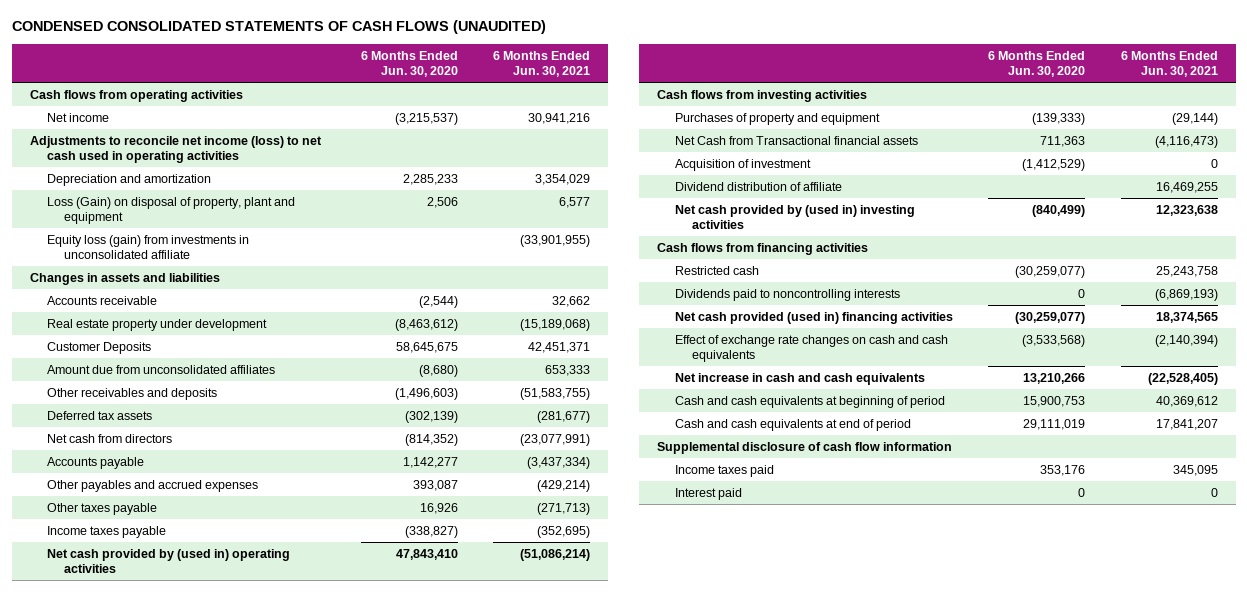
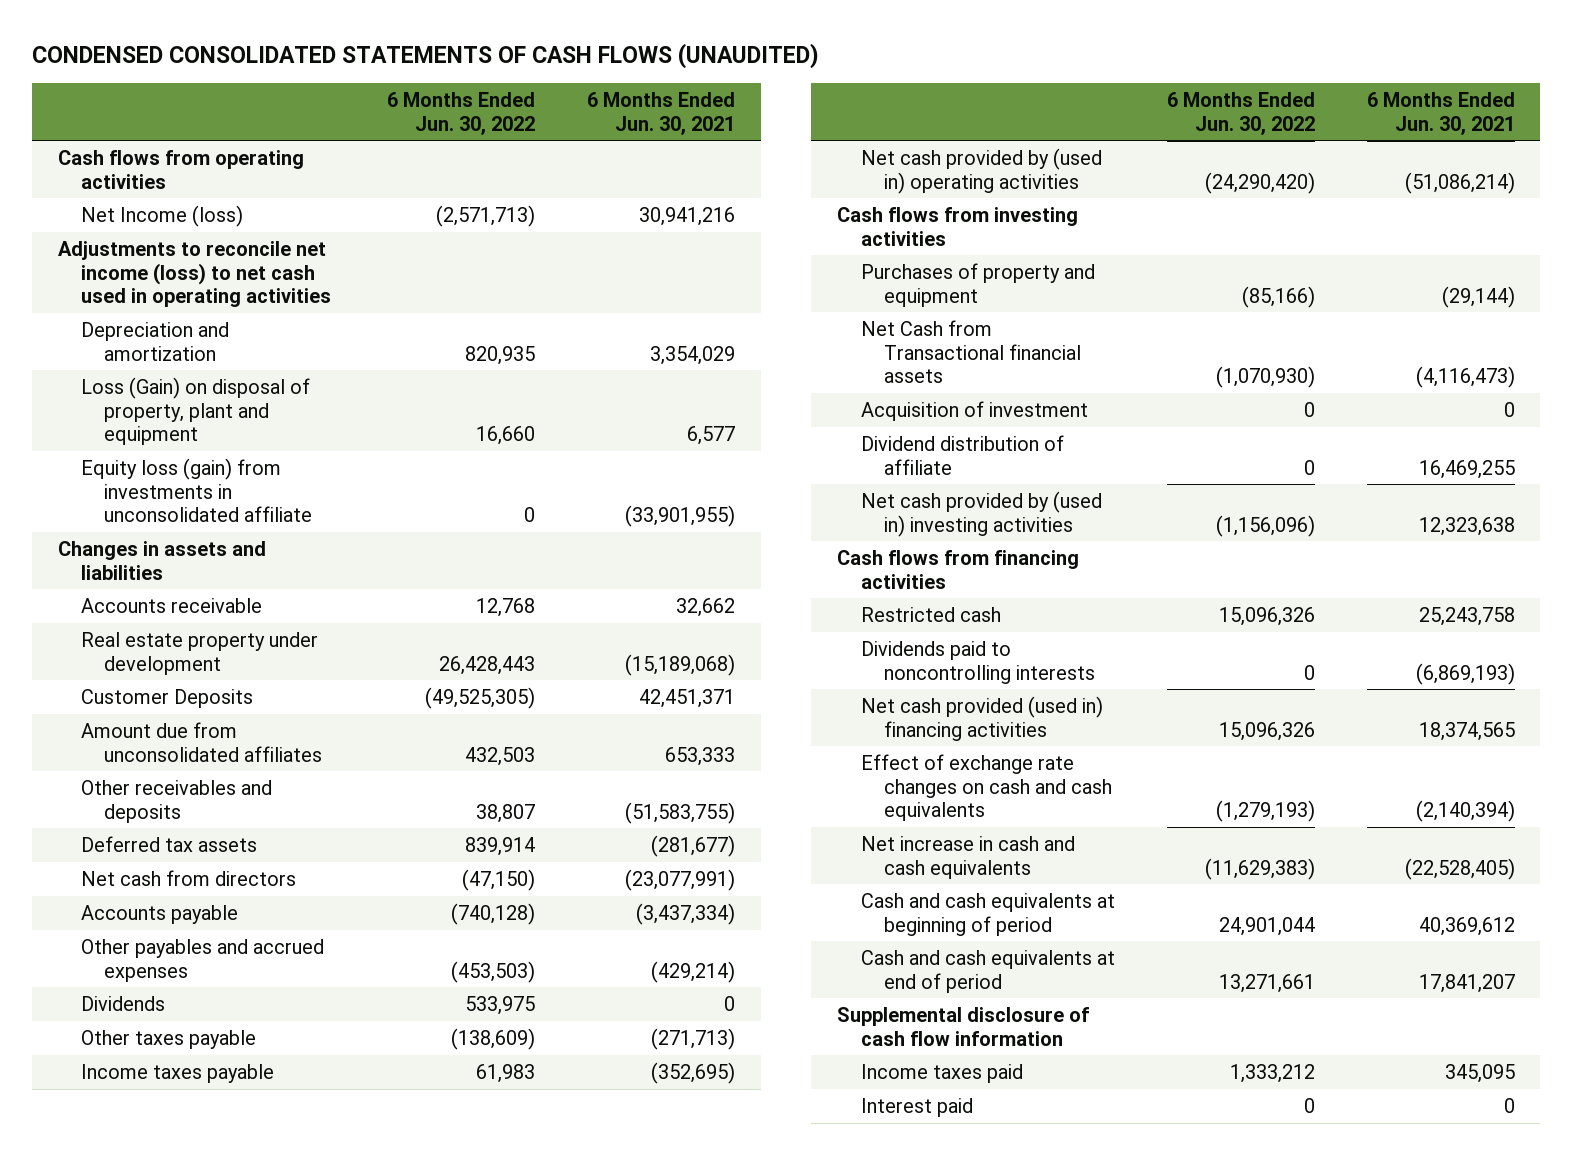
- | 6 Months Ended Jun. 30, 2020 | 6 Months Ended Jun. 30, 2021
+ | 6 Months Ended Jun. 30, 2022 | 6 Months Ended Jun. 30, 2021
- Net income | (3,215,537) | 30,941,216
+ Net Income (loss) | (2,571,713) | 30,941,216
+ Dividends | 533,975 | 0

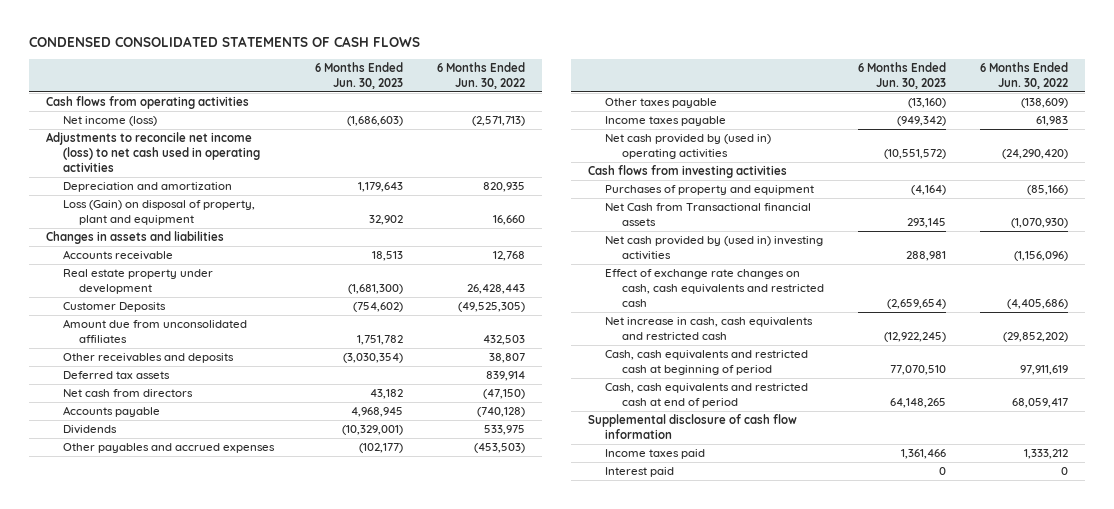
- CONDENSED CONSOLIDATED STATEMENTS OF CASH FLOWS (UNAUDITED)
+ CONDENSED CONSOLIDATED STATEMENTS OF CASH FLOWS
- | 6 Months Ended Jun. 30, 2022 | 6 Months Ended Jun. 30, 2021
+ | 6 Months Ended Jun. 30, 2023 | 6 Months Ended Jun. 30, 2022
- Net Income (loss) | (2,571,713) | 30,941,216
+ Net income (loss) | (1,686,603) | (2,571,713)
- Equity loss (gain) from investments in unconsolidated affiliate | 0 | (33,901,955)
moved down: Other payables and accrued expenses | (102,177) | (453,503)
- Acquisition of investment | 0 | 0
- Dividend distribution of affiliate | 0 | 16,469,255
- Cash flows from financing activities
- Restricted cash | 15,096,326 | 25,243,758
- Dividends paid to noncontrolling interests | 0 | (6,869,193)
- Net cash provided (used in) financing activities | 15,096,326 | 18,374,565
- Effect of exchange rate changes on cash and cash equivalents | (1,279,193) | (2,140,394)
- Net increase in cash and cash equivalents | (11,629,383) | (22,528,405)
- Cash and cash equivalents at beginning of period | 24,901,044 | 40,369,612
- Cash and cash equivalents at end of period | 13,271,661 | 17,841,207
+ Effect of exchange rate changes on cash, cash equivalents and restricted cash | (2,659,654) | (4,405,686)
+ Net increase in cash, cash equivalents and restricted cash | (12,922,245) | (29,852,202)
+ Cash, cash equivalents and restricted cash at beginning of period | 77,070,510 | 97,911,619
+ Cash, cash equivalents and restricted cash at end of period | 64,148,265 | 68,059,417

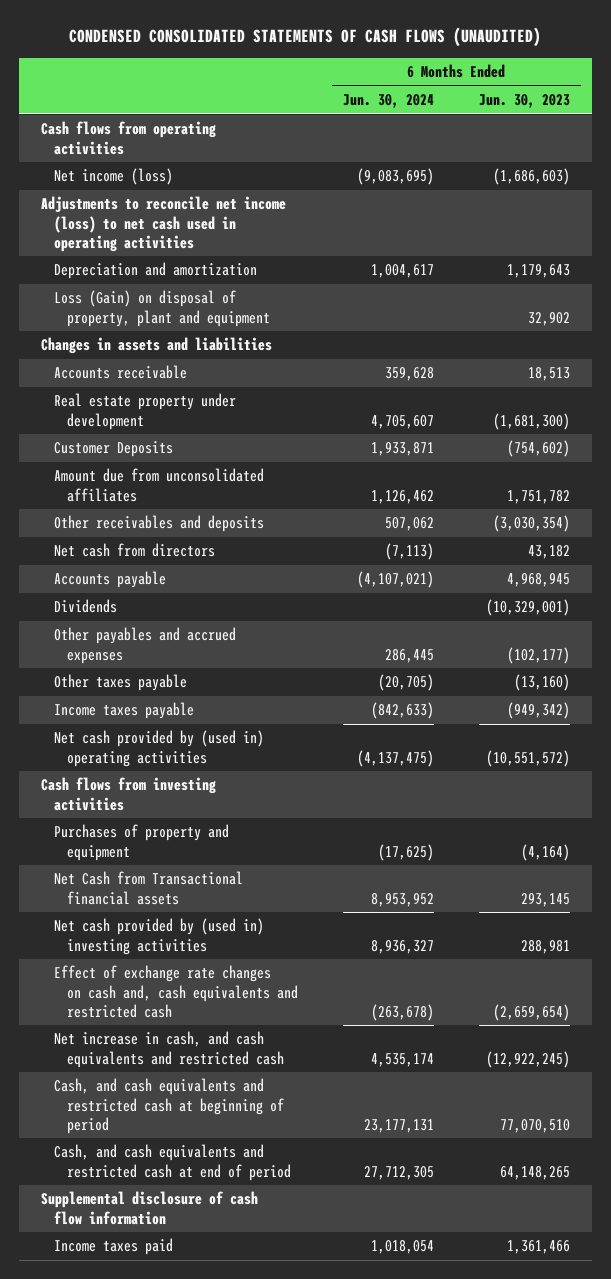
- CONDENSED CONSOLIDATED STATEMENTS OF CASH FLOWS
+ CONDENSED CONSOLIDATED STATEMENTS OF CASH FLOWS (UNAUDITED)
- | 6 Months Ended Jun. 30, 2023 | 6 Months Ended Jun. 30, 2022
+ | 6 Months Ended Jun. 30, 2024 | 6 Months Ended Jun. 30, 2023
- Deferred tax assets | | 839,914
- Effect of exchange rate changes on cash, cash equivalents and restricted cash | (2,659,654) | (4,405,686)
- Net increase in cash, cash equivalents and restricted cash | (12,922,245) | (29,852,202)
- Cash, cash equivalents and restricted cash at beginning of period | 77,070,510 | 97,911,619
- Cash, cash equivalents and restricted cash at end of period | 64,148,265 | 68,059,417
+ Effect of exchange rate changes on cash and, cash equivalents and restricted cash | (263,678) | (2,659,654)
+ Net increase in cash, and cash equivalents and restricted cash | 4,535,174 | (12,922,245)
+ Cash, and cash equivalents and restricted cash at beginning of period | 23,177,131 | 77,070,510
+ Cash, and cash equivalents and restricted cash at end of period | 27,712,305 | 64,148,265
- Interest paid | 0 | 0

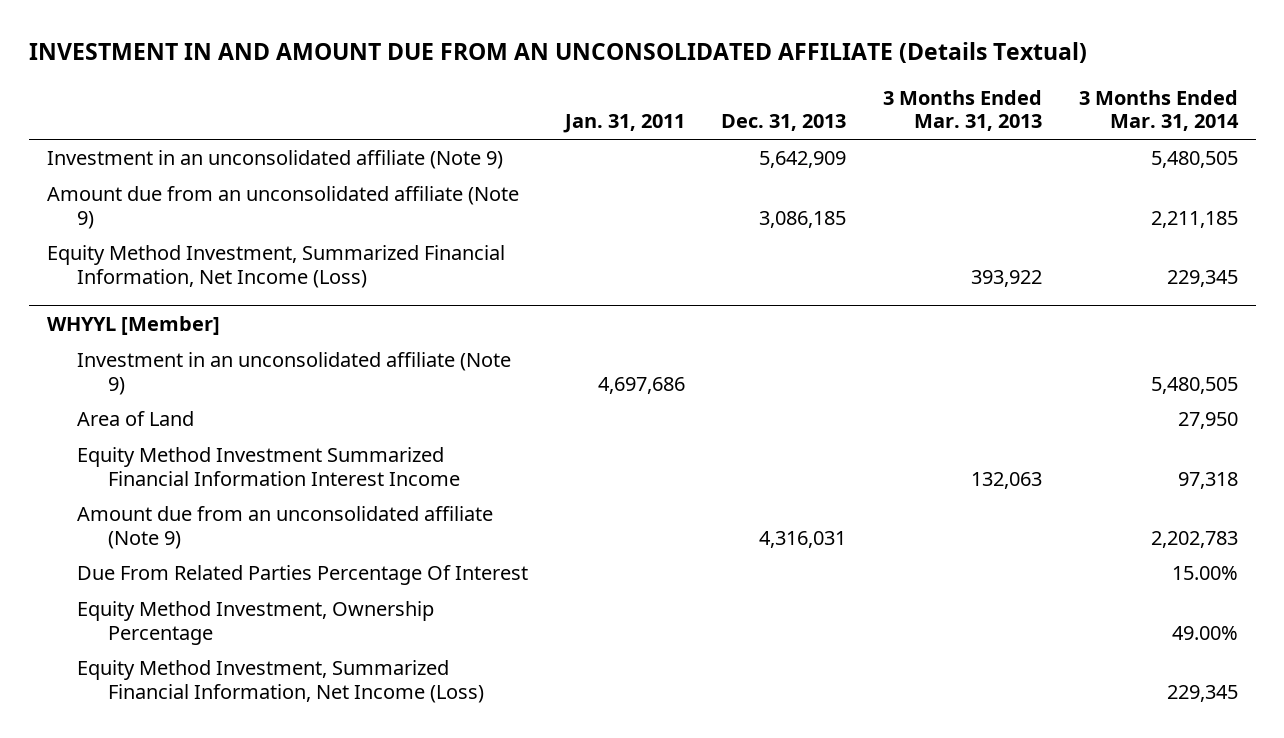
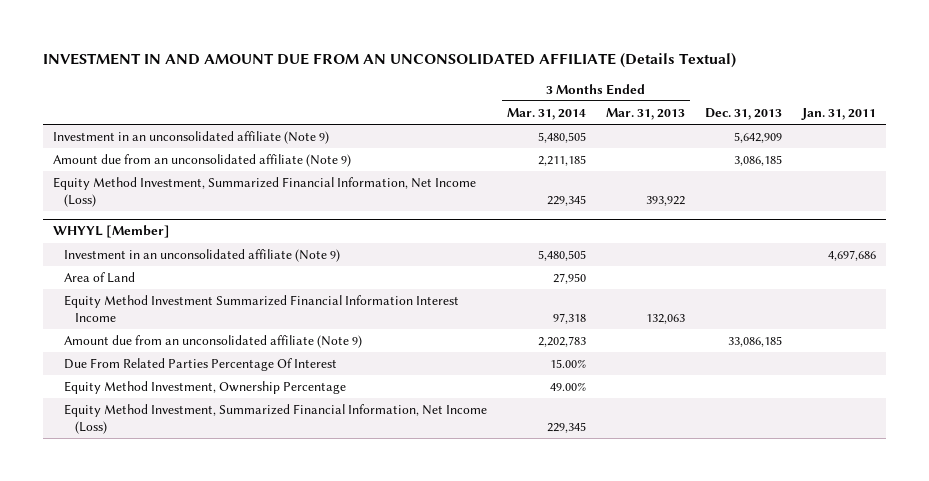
- | Jan. 31, 2011 | Dec. 31, 2013 | 3 Months Ended Mar. 31, 2013 | 3 Months Ended Mar. 31, 2014
+ | 3 Months Ended Mar. 31, 2014 | 3 Months Ended Mar. 31, 2013 | Dec. 31, 2013 | Jan. 31, 2011
@ WHYYL [Member]
- Amount due from an unconsolidated affiliate (Note 9) | | 4,316,031 | | 2,202,783
+ Amount due from an unconsolidated affiliate (Note 9) | 2,202,783 | | 33,086,185 |

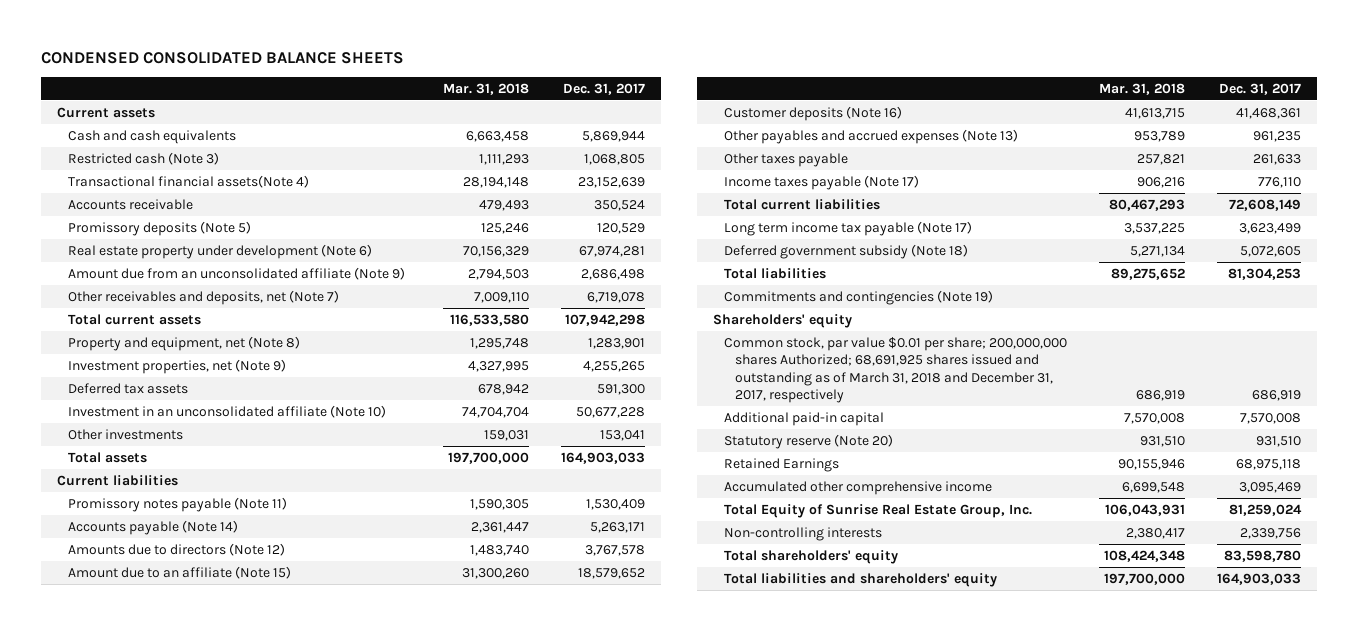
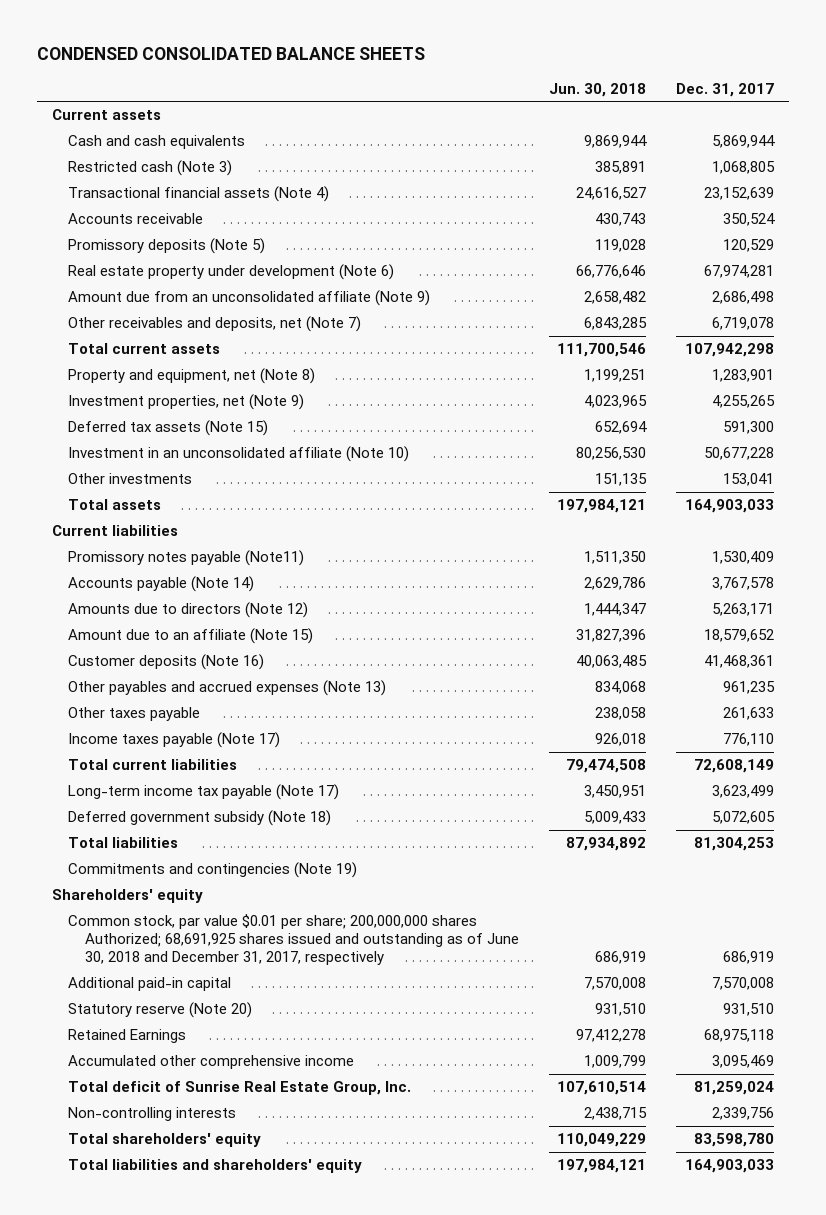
- | Mar. 31, 2018 | Dec. 31, 2017
+ | Jun. 30, 2018 | Dec. 31, 2017
- Transactional financial assets(Note 4) | 28,194,148 | 23,152,639
+ Transactional financial assets (Note 4) | 24,616,527 | 23,152,639
- Deferred tax assets | 678,942 | 591,300
+ Deferred tax assets (Note 15) | 652,694 | 591,300
- Promissory notes payable (Note 11) | 1,590,305 | 1,530,409
- Accounts payable (Note 14) | 2,361,447 | 5,263,171
- Amounts due to directors (Note 12) | 1,483,740 | 3,767,578
+ Promissory notes payable (Note11) | 1,511,350 | 1,530,409
+ Accounts payable (Note 14) | 2,629,786 | 3,767,578
+ Amounts due to directors (Note 12) | 1,444,347 | 5,263,171
- Long term income tax payable (Note 17) | 3,537,225 | 3,623,499
+ Long-term income tax payable (Note 17) | 3,450,951 | 3,623,499
- Common stock, par value $0.01 per share; 200,000,000 shares Authorized; 68,691,925 shares issued and outstanding as of March 31, 2018 and December 31, 2017, respectively | 686,919 | 686,919
+ Common stock, par value $0.01 per share; 200,000,000 shares Authorized; 68,691,925 shares issued and outstanding as of June 30, 2018 and December 31, 2017, respectively | 686,919 | 686,919
- Total Equity of Sunrise Real Estate Group, Inc. | 106,043,931 | 81,259,024
+ Total deficit of Sunrise Real Estate Group, Inc. | 107,610,514 | 81,259,024

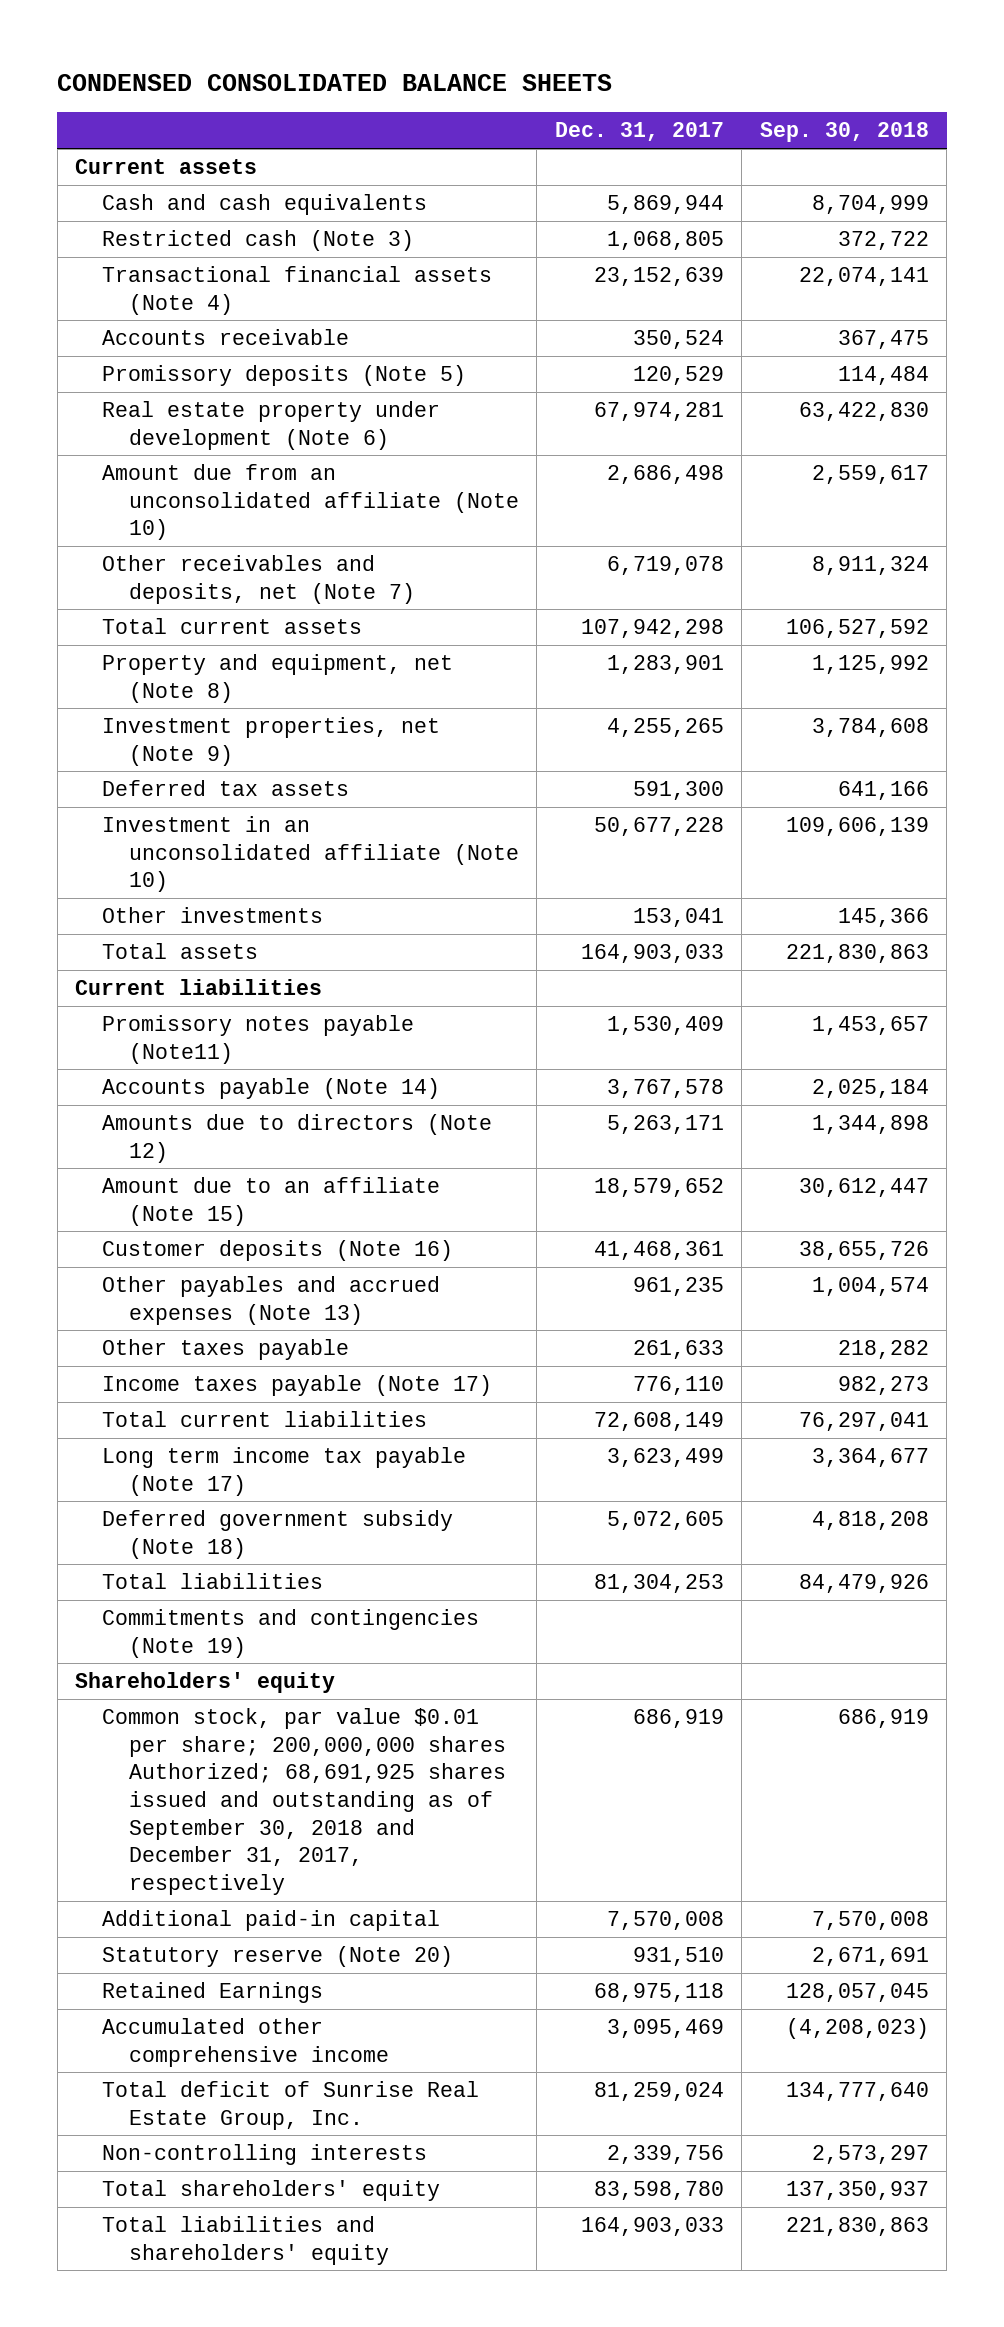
- | Jun. 30, 2018 | Dec. 31, 2017
+ | Dec. 31, 2017 | Sep. 30, 2018
- Amount due from an unconsolidated affiliate (Note 9) | 2,658,482 | 2,686,498
+ Amount due from an unconsolidated affiliate (Note 10) | 2,686,498 | 2,559,617
- Deferred tax assets (Note 15) | 652,694 | 591,300
+ Deferred tax assets | 591,300 | 641,166
- Long-term income tax payable (Note 17) | 3,450,951 | 3,623,499
+ Long term income tax payable (Note 17) | 3,623,499 | 3,364,677
- Common stock, par value $0.01 per share; 200,000,000 shares Authorized; 68,691,925 shares issued and outstanding as of June 30, 2018 and December 31, 2017, respectively | 686,919 | 686,919
+ Common stock, par value $0.01 per share; 200,000,000 shares Authorized; 68,691,925 shares issued and outstanding as of September 30, 2018 and December 31, 2017, respectively | 686,919 | 686,919

